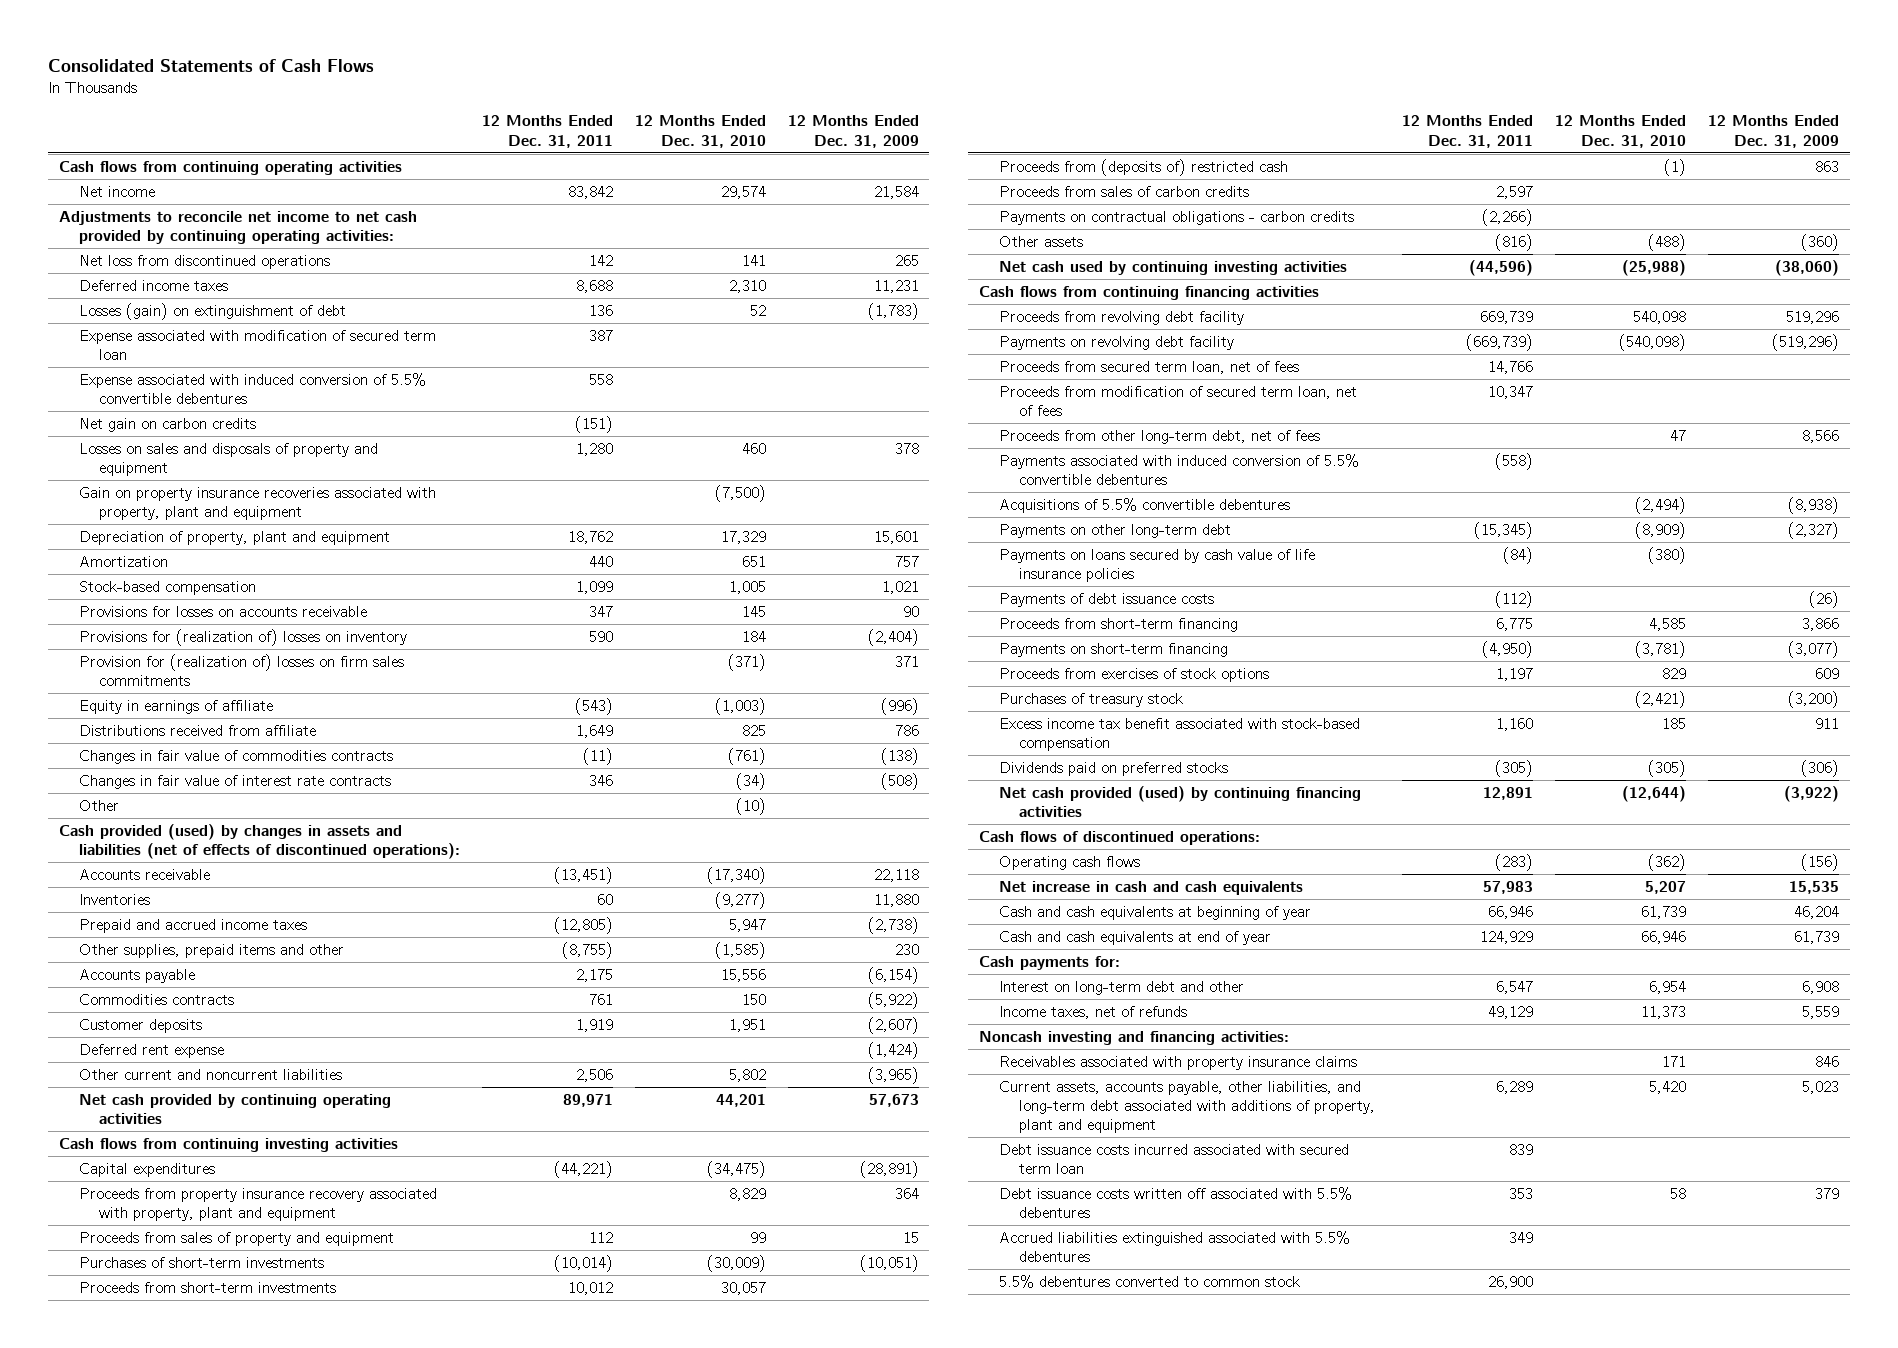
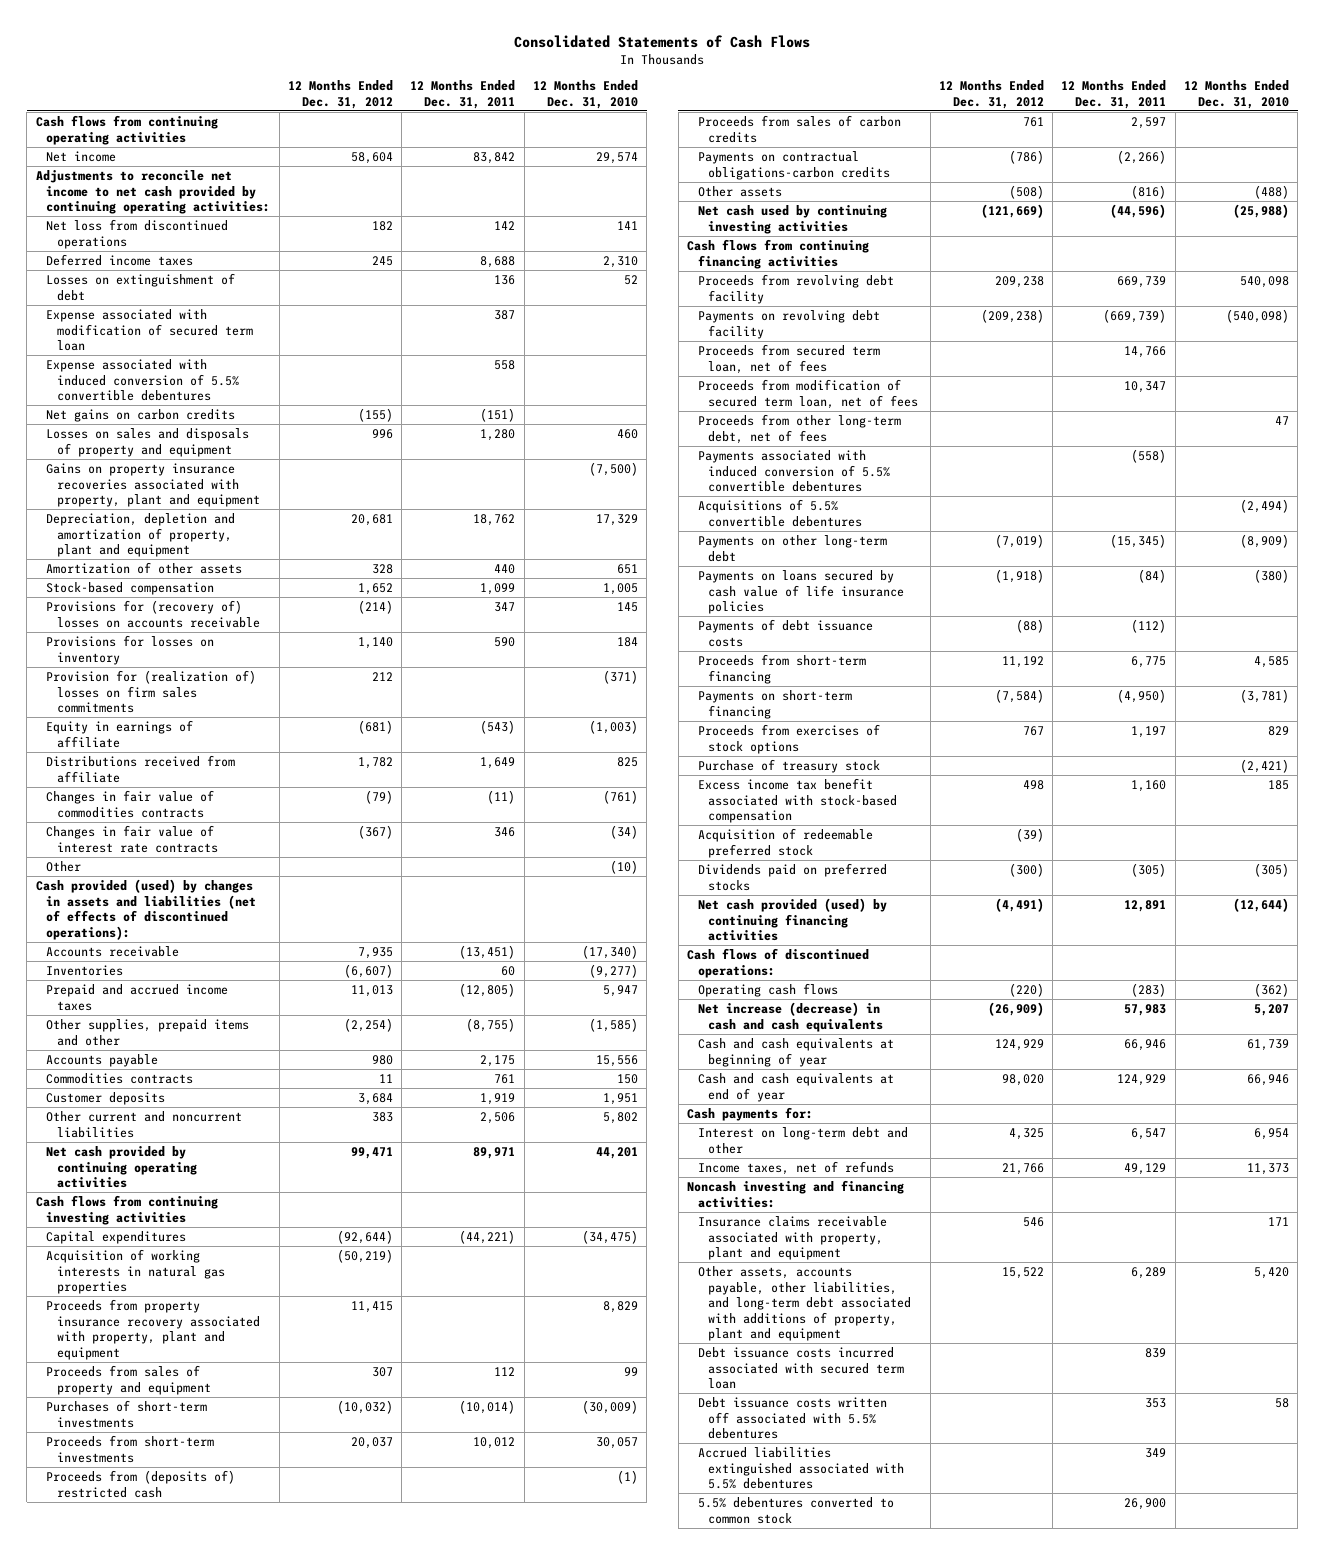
- | 12 Months Ended Dec. 31, 2011 | 12 Months Ended Dec. 31, 2010 | 12 Months Ended Dec. 31, 2009
+ | 12 Months Ended Dec. 31, 2012 | 12 Months Ended Dec. 31, 2011 | 12 Months Ended Dec. 31, 2010
- Losses (gain) on extinguishment of debt | 136 | 52 | (1,783)
+ Losses on extinguishment of debt | | 136 | 52
- Net gain on carbon credits | (151) | |
+ Net gains on carbon credits | (155) | (151) |
- Gain on property insurance recoveries associated with property, plant and equipment | | (7,500) |
- Depreciation of property, plant and equipment | 18,762 | 17,329 | 15,601
- Amortization | 440 | 651 | 757
+ Gains on property insurance recoveries associated with property, plant and equipment | | | (7,500)
+ Depreciation, depletion and amortization of property, plant and equipment | 20,681 | 18,762 | 17,329
+ Amortization of other assets | 328 | 440 | 651
- Provisions for losses on accounts receivable | 347 | 145 | 90
- Provisions for (realization of) losses on inventory | 590 | 184 | (2,404)
+ Provisions for (recovery of) losses on accounts receivable | (214) | 347 | 145
+ Provisions for losses on inventory | 1,140 | 590 | 184
- Deferred rent expense | | | (1,424)
+ Acquisition of working interests in natural gas properties | (50,219) | |
- Payments on contractual obligations - carbon credits | (2,266) | |
+ Payments on contractual obligations-carbon credits | (786) | (2,266) |
- Purchases of treasury stock | | (2,421) | (3,200)
+ Purchase of treasury stock | | | (2,421)
+ Acquisition of redeemable preferred stock | (39) | |
- Net increase in cash and cash equivalents | 57,983 | 5,207 | 15,535
+ Net increase (decrease) in cash and cash equivalents | (26,909) | 57,983 | 5,207
- Receivables associated with property insurance claims | | 171 | 846
- Current assets, accounts payable, other liabilities, and long-term debt associated with additions of property, plant and equipment | 6,289 | 5,420 | 5,023
+ Insurance claims receivable associated with property, plant and equipment | 546 | | 171
+ Other assets, accounts payable, other liabilities, and long-term debt associated with additions of property, plant and equipment | 15,522 | 6,289 | 5,420

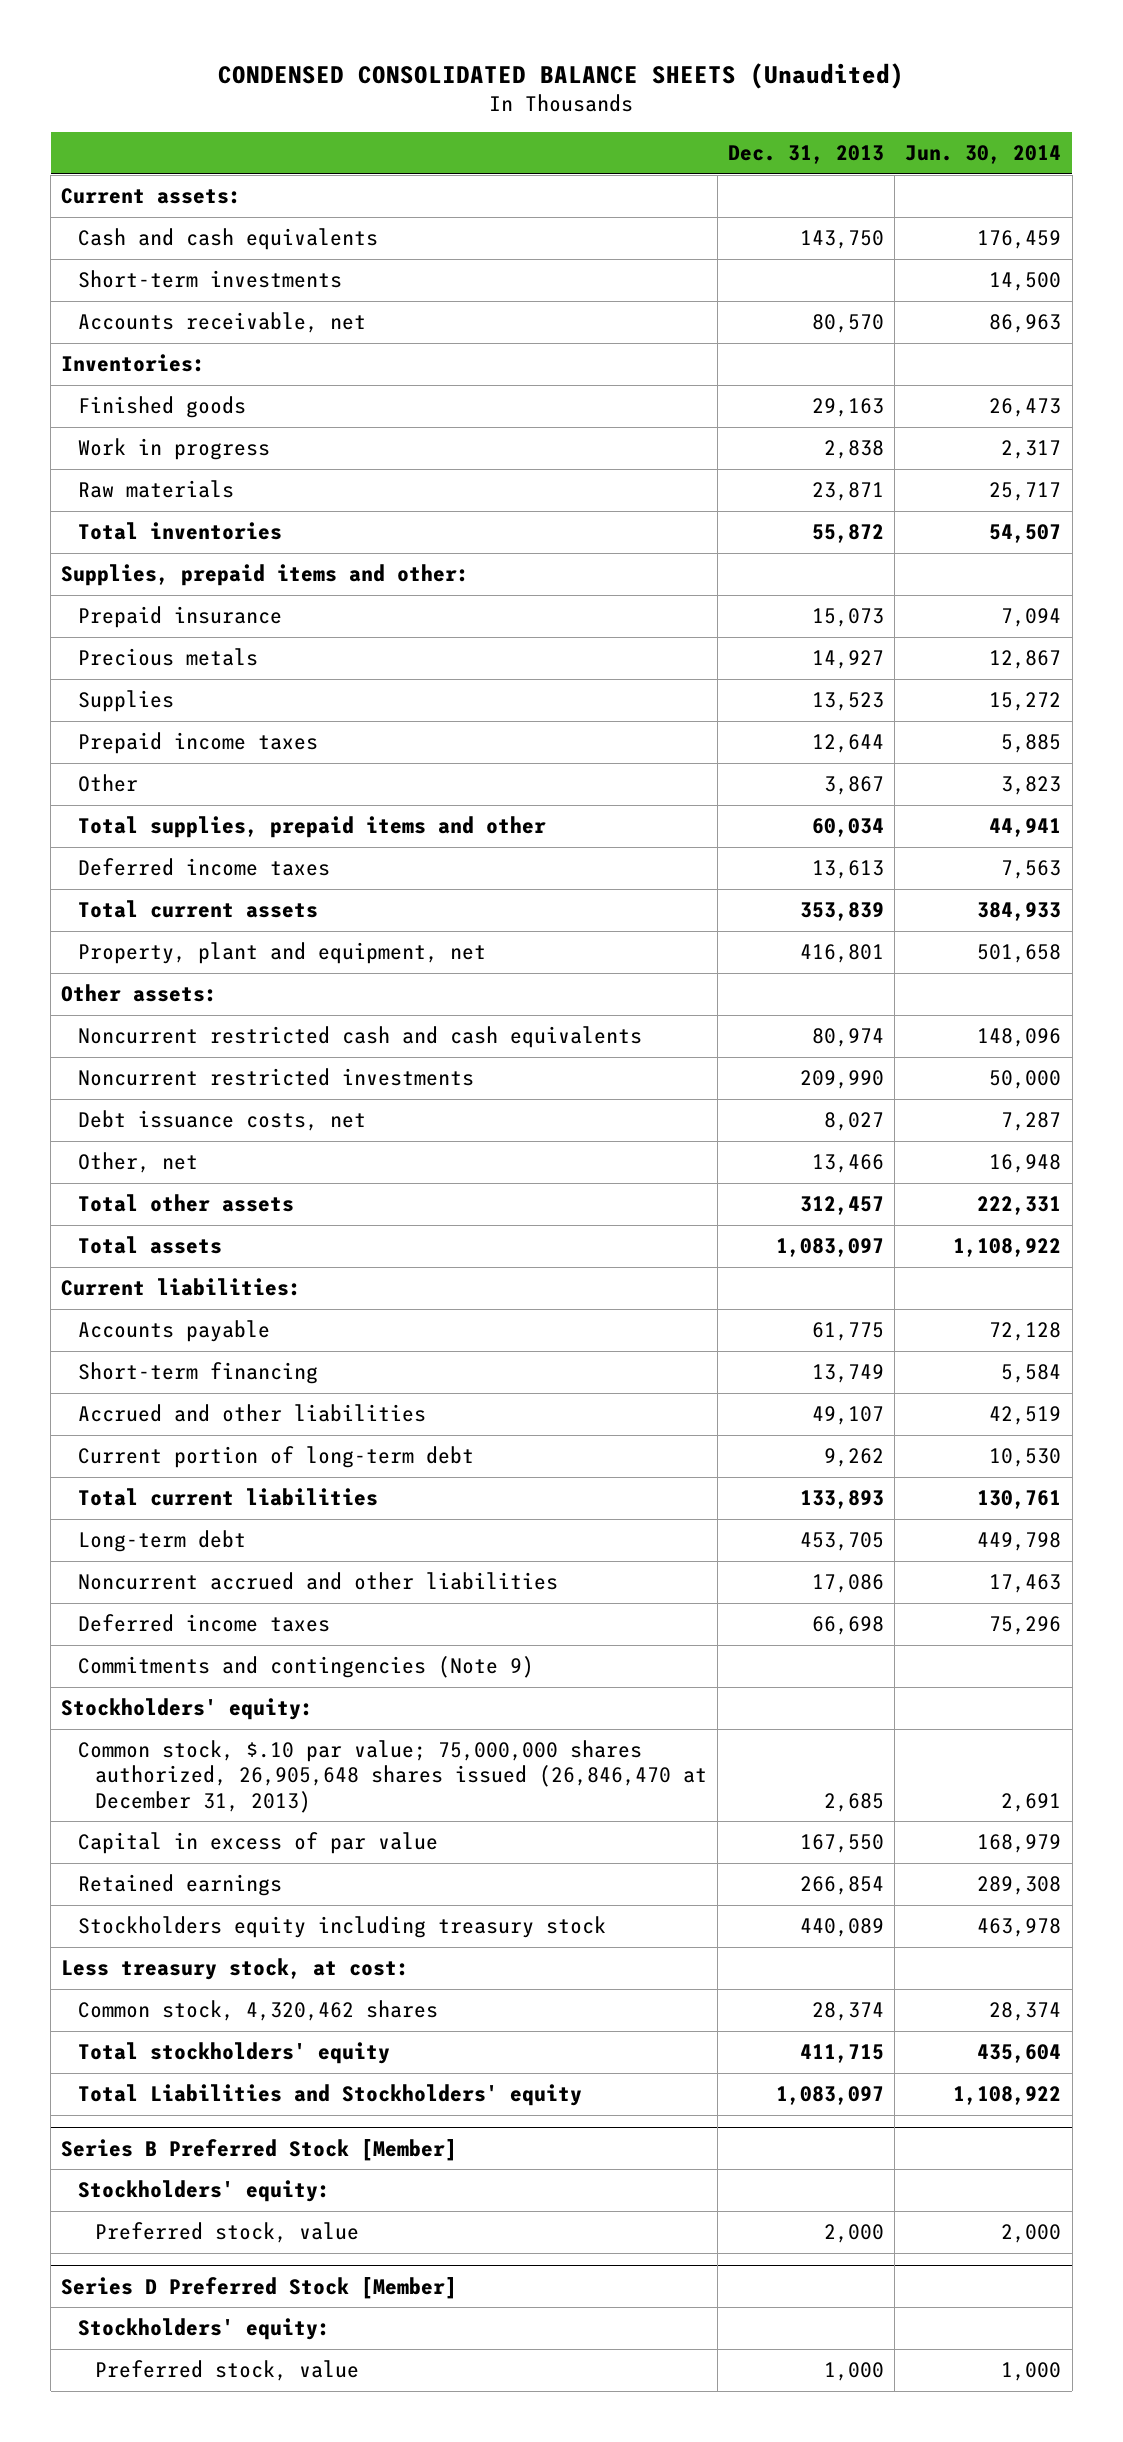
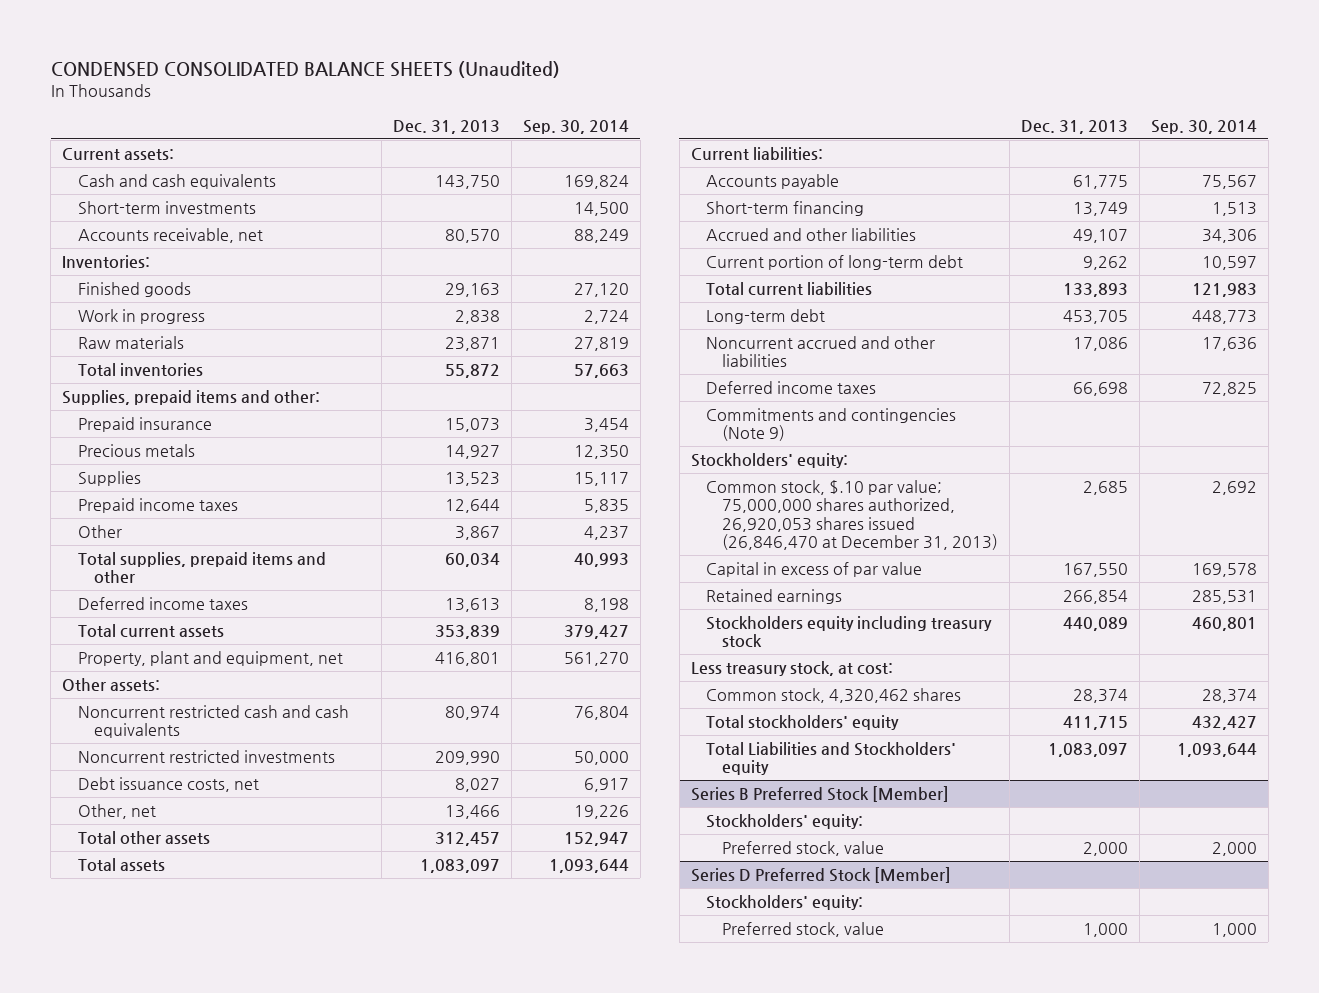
- | Dec. 31, 2013 | Jun. 30, 2014
+ | Dec. 31, 2013 | Sep. 30, 2014
- Common stock, $.10 par value; 75,000,000 shares authorized, 26,905,648 shares issued (26,846,470 at December 31, 2013) | 2,685 | 2,691
+ Common stock, $.10 par value; 75,000,000 shares authorized, 26,920,053 shares issued (26,846,470 at December 31, 2013) | 2,685 | 2,692

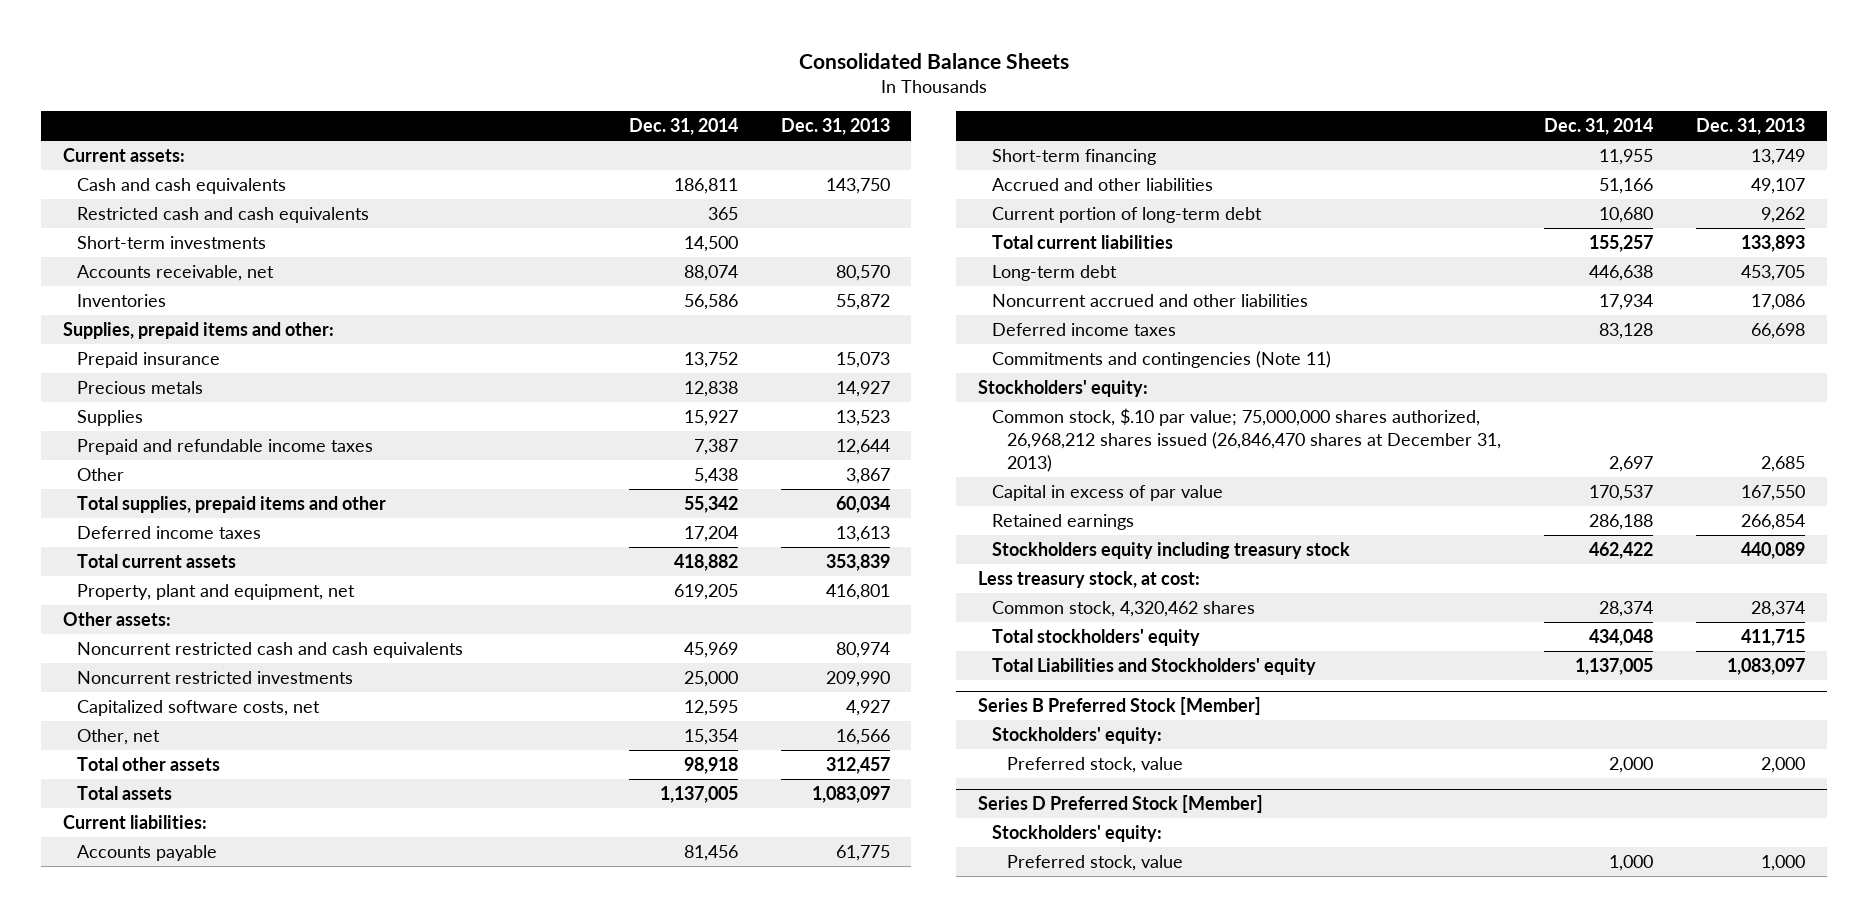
- CONDENSED CONSOLIDATED BALANCE SHEETS (Unaudited)
+ Consolidated Balance Sheets
- | Dec. 31, 2013 | Sep. 30, 2014
+ | Dec. 31, 2014 | Dec. 31, 2013
+ Restricted cash and cash equivalents | 365 |
- Inventories:
- Finished goods | 29,163 | 27,120
- Work in progress | 2,838 | 2,724
- Raw materials | 23,871 | 27,819
- Total inventories | 55,872 | 57,663
+ Inventories | 56,586 | 55,872
- Prepaid income taxes | 12,644 | 5,835
+ Prepaid and refundable income taxes | 7,387 | 12,644
- Debt issuance costs, net | 8,027 | 6,917
- Other, net | 13,466 | 19,226
+ Capitalized software costs, net | 12,595 | 4,927
+ Other, net | 15,354 | 16,566
- Commitments and contingencies (Note 9)
+ Commitments and contingencies (Note 11)
- Common stock, $.10 par value; 75,000,000 shares authorized, 26,920,053 shares issued (26,846,470 at December 31, 2013) | 2,685 | 2,692
+ Common stock, $.10 par value; 75,000,000 shares authorized, 26,968,212 shares issued (26,846,470 shares at December 31, 2013) | 2,697 | 2,685

